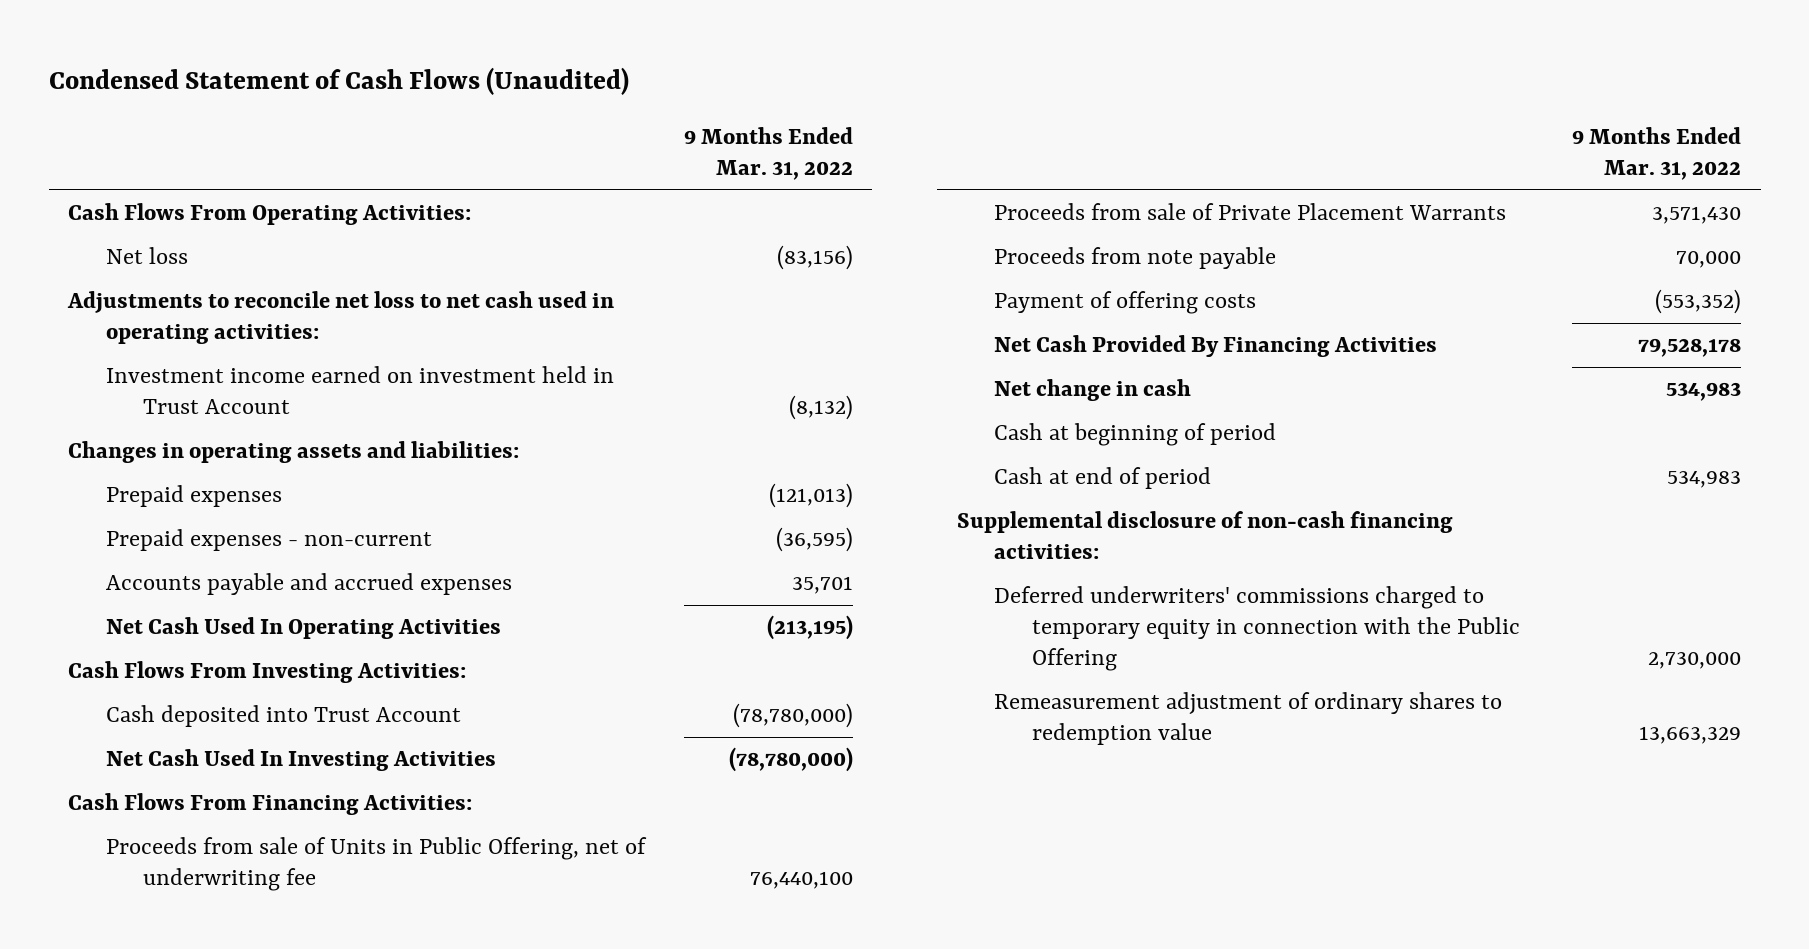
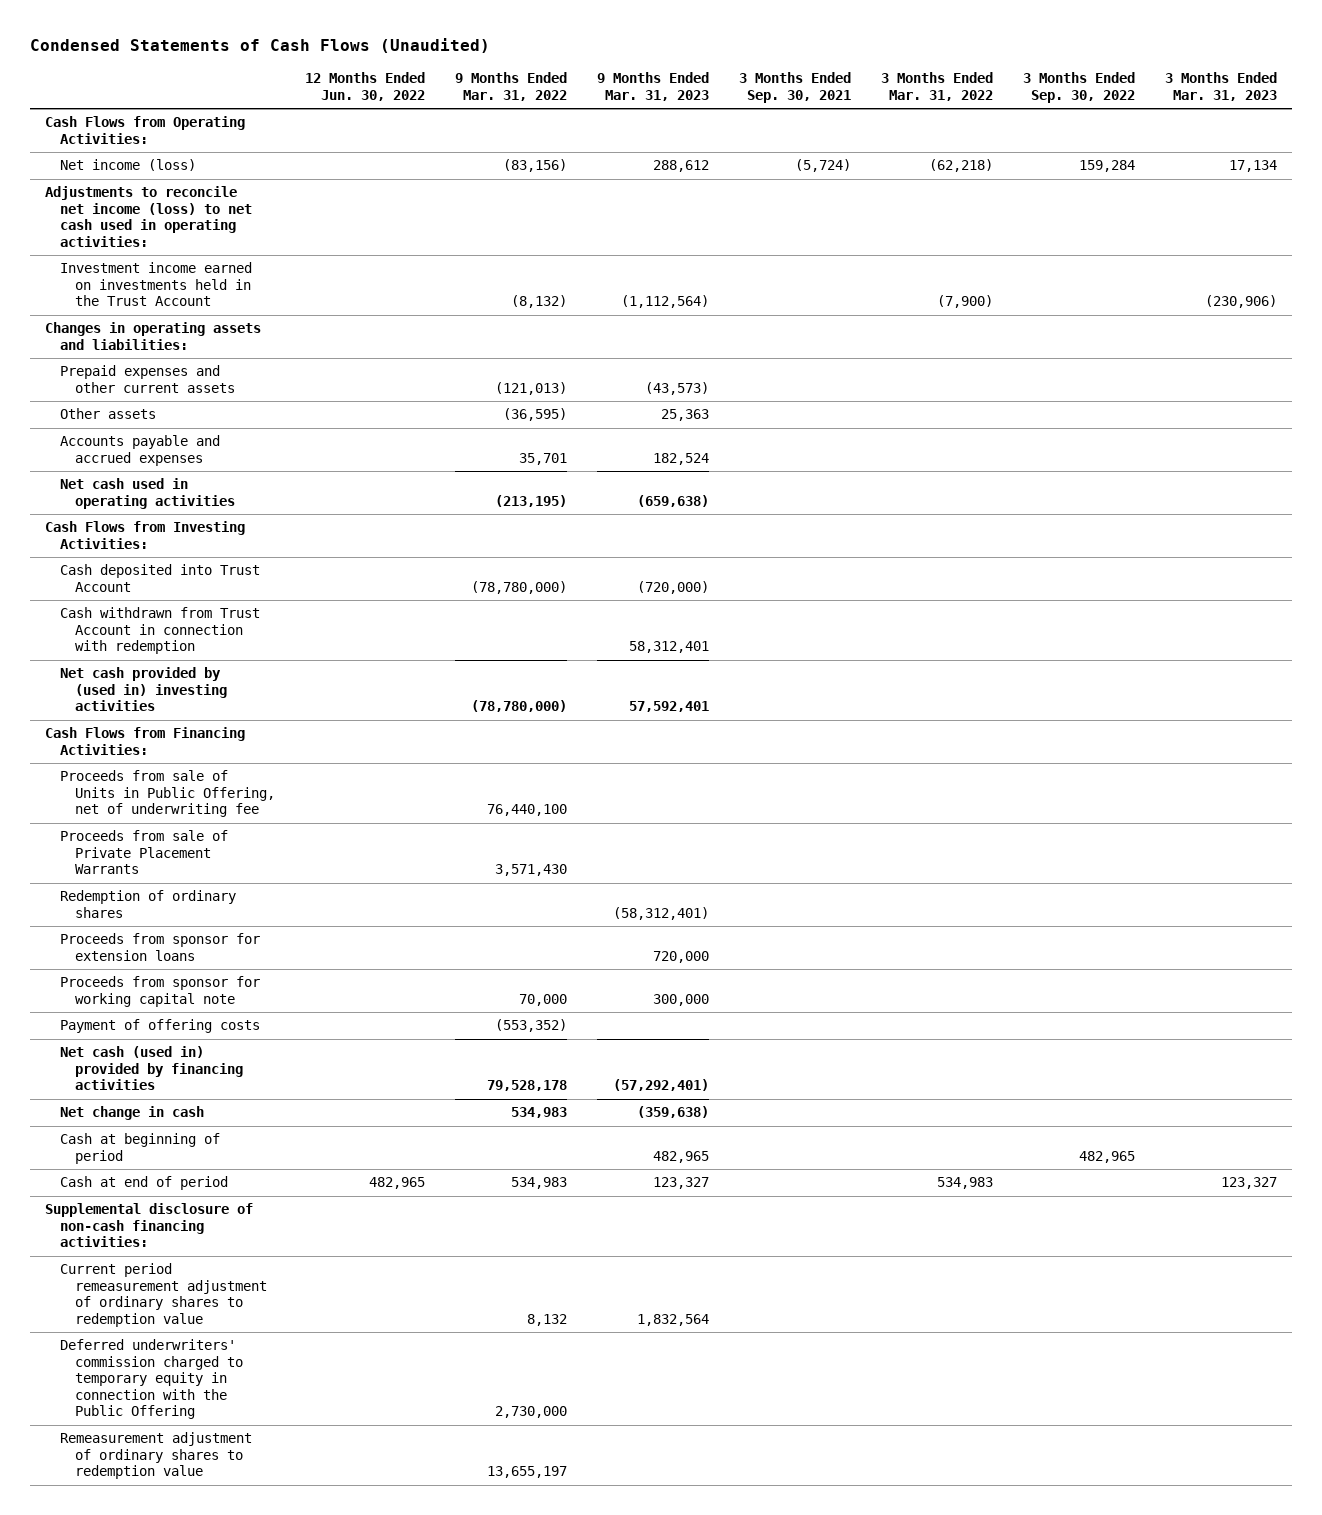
- Condensed Statement of Cash Flows (Unaudited)
+ Condensed Statements of Cash Flows (Unaudited)
- | 9 Months Ended Mar. 31, 2022
+ | 12 Months Ended Jun. 30, 2022 | 9 Months Ended Mar. 31, 2022 | 9 Months Ended Mar. 31, 2023 | 3 Months Ended Sep. 30, 2021 | 3 Months Ended Mar. 31, 2022 | 3 Months Ended Sep. 30, 2022 | 3 Months Ended Mar. 31, 2023
- Cash Flows From Operating Activities:
- Net loss | (83,156)
- Adjustments to reconcile net loss to net cash used in operating activities:
- Investment income earned on investment held in Trust Account | (8,132)
+ Cash Flows from Operating Activities:
+ Net income (loss) | | (83,156) | 288,612 | (5,724) | (62,218) | 159,284 | 17,134
+ Adjustments to reconcile net income (loss) to net cash used in operating activities:
+ Investment income earned on investments held in the Trust Account | | (8,132) | (1,112,564) | | (7,900) | | (230,906)
- Prepaid expenses | (121,013)
- Prepaid expenses - non-current | (36,595)
+ Prepaid expenses and other current assets | | (121,013) | (43,573) | | | |
+ Other assets | | (36,595) | 25,363 | | | |
- Net Cash Used In Operating Activities | (213,195)
- Cash Flows From Investing Activities:
+ Net cash used in operating activities | | (213,195) | (659,638) | | | |
+ Cash Flows from Investing Activities:
- Net Cash Used In Investing Activities | (78,780,000)
- Cash Flows From Financing Activities:
+ Cash withdrawn from Trust Account in connection with redemption | | | 58,312,401 | | | |
+ Net cash provided by (used in) investing activities | | (78,780,000) | 57,592,401 | | | |
+ Cash Flows from Financing Activities:
- Proceeds from note payable | 70,000
+ Redemption of ordinary shares | | | (58,312,401) | | | |
+ Proceeds from sponsor for extension loans | | | 720,000 | | | |
+ Proceeds from sponsor for working capital note | | 70,000 | 300,000 | | | |
- Net Cash Provided By Financing Activities | 79,528,178
+ Net cash (used in) provided by financing activities | | 79,528,178 | (57,292,401) | | | |
- Deferred underwriters' commissions charged to temporary equity in connection with the Public Offering | 2,730,000
- Remeasurement adjustment of ordinary shares to redemption value | 13,663,329
+ Current period remeasurement adjustment of ordinary shares to redemption value | | 8,132 | 1,832,564 | | | |
+ Deferred underwriters' commission charged to temporary equity in connection with the Public Offering | | 2,730,000 | | | | |
+ Remeasurement adjustment of ordinary shares to redemption value | | 13,655,197 | | | | |

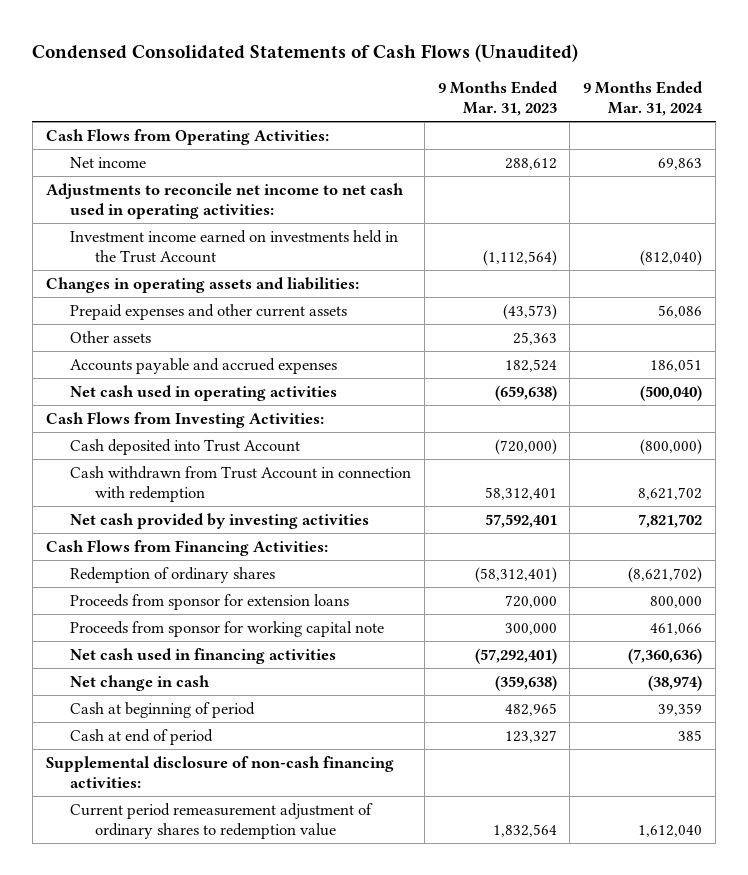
- Condensed Statements of Cash Flows (Unaudited)
+ Condensed Consolidated Statements of Cash Flows (Unaudited)
- | 12 Months Ended Jun. 30, 2022 | 9 Months Ended Mar. 31, 2022 | 9 Months Ended Mar. 31, 2023 | 3 Months Ended Sep. 30, 2021 | 3 Months Ended Mar. 31, 2022 | 3 Months Ended Sep. 30, 2022 | 3 Months Ended Mar. 31, 2023
+ | 9 Months Ended Mar. 31, 2023 | 9 Months Ended Mar. 31, 2024
- Net income (loss) | | (83,156) | 288,612 | (5,724) | (62,218) | 159,284 | 17,134
- Adjustments to reconcile net income (loss) to net cash used in operating activities:
+ Net income | 288,612 | 69,863
+ Adjustments to reconcile net income to net cash used in operating activities:
- Net cash provided by (used in) investing activities | | (78,780,000) | 57,592,401 | | | |
+ Net cash provided by investing activities | 57,592,401 | 7,821,702
- Proceeds from sale of Units in Public Offering, net of underwriting fee | | 76,440,100 | | | | |
- Proceeds from sale of Private Placement Warrants | | 3,571,430 | | | | |
- Payment of offering costs | | (553,352) | | | | |
- Net cash (used in) provided by financing activities | | 79,528,178 | (57,292,401) | | | |
+ Net cash used in financing activities | (57,292,401) | (7,360,636)
- Deferred underwriters' commission charged to temporary equity in connection with the Public Offering | | 2,730,000 | | | | |
- Remeasurement adjustment of ordinary shares to redemption value | | 13,655,197 | | | | |

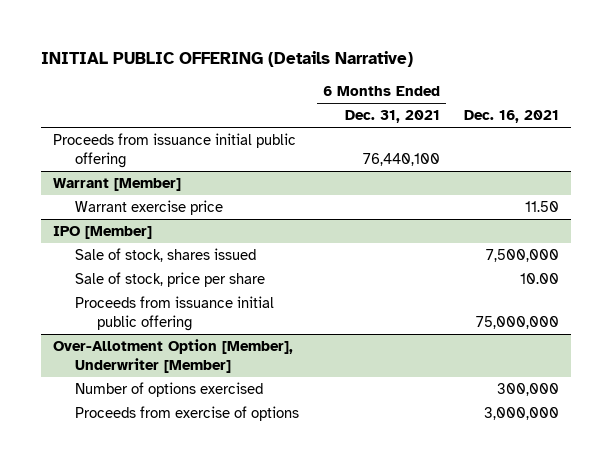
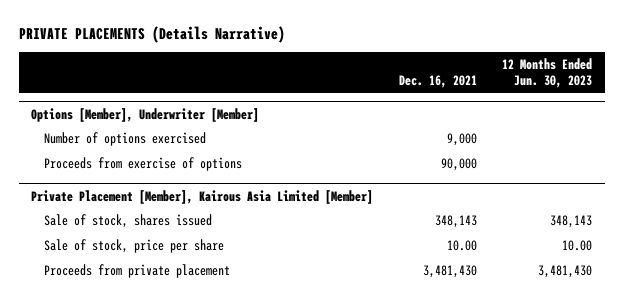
- INITIAL PUBLIC OFFERING (Details Narrative)
+ PRIVATE PLACEMENTS (Details Narrative)
- | 6 Months Ended Dec. 31, 2021 | Dec. 16, 2021
+ | Dec. 16, 2021 | 12 Months Ended Jun. 30, 2023
- Proceeds from issuance initial public offering | 76,440,100 |
- Warrant [Member]
- Warrant exercise price | | 11.50
- IPO [Member]
- Sale of stock, shares issued | | 7,500,000
+ Options [Member], Underwriter [Member]
+ Number of options exercised | 9,000 |
+ Proceeds from exercise of options | 90,000 |
+ Private Placement [Member], Kairous Asia Limited [Member]
+ Sale of stock, shares issued | 348,143 | 348,143
- Proceeds from issuance initial public offering | | 75,000,000
- Over-Allotment Option [Member], Underwriter [Member]
- Number of options exercised | | 300,000
- Proceeds from exercise of options | | 3,000,000
+ Proceeds from private placement | 3,481,430 | 3,481,430

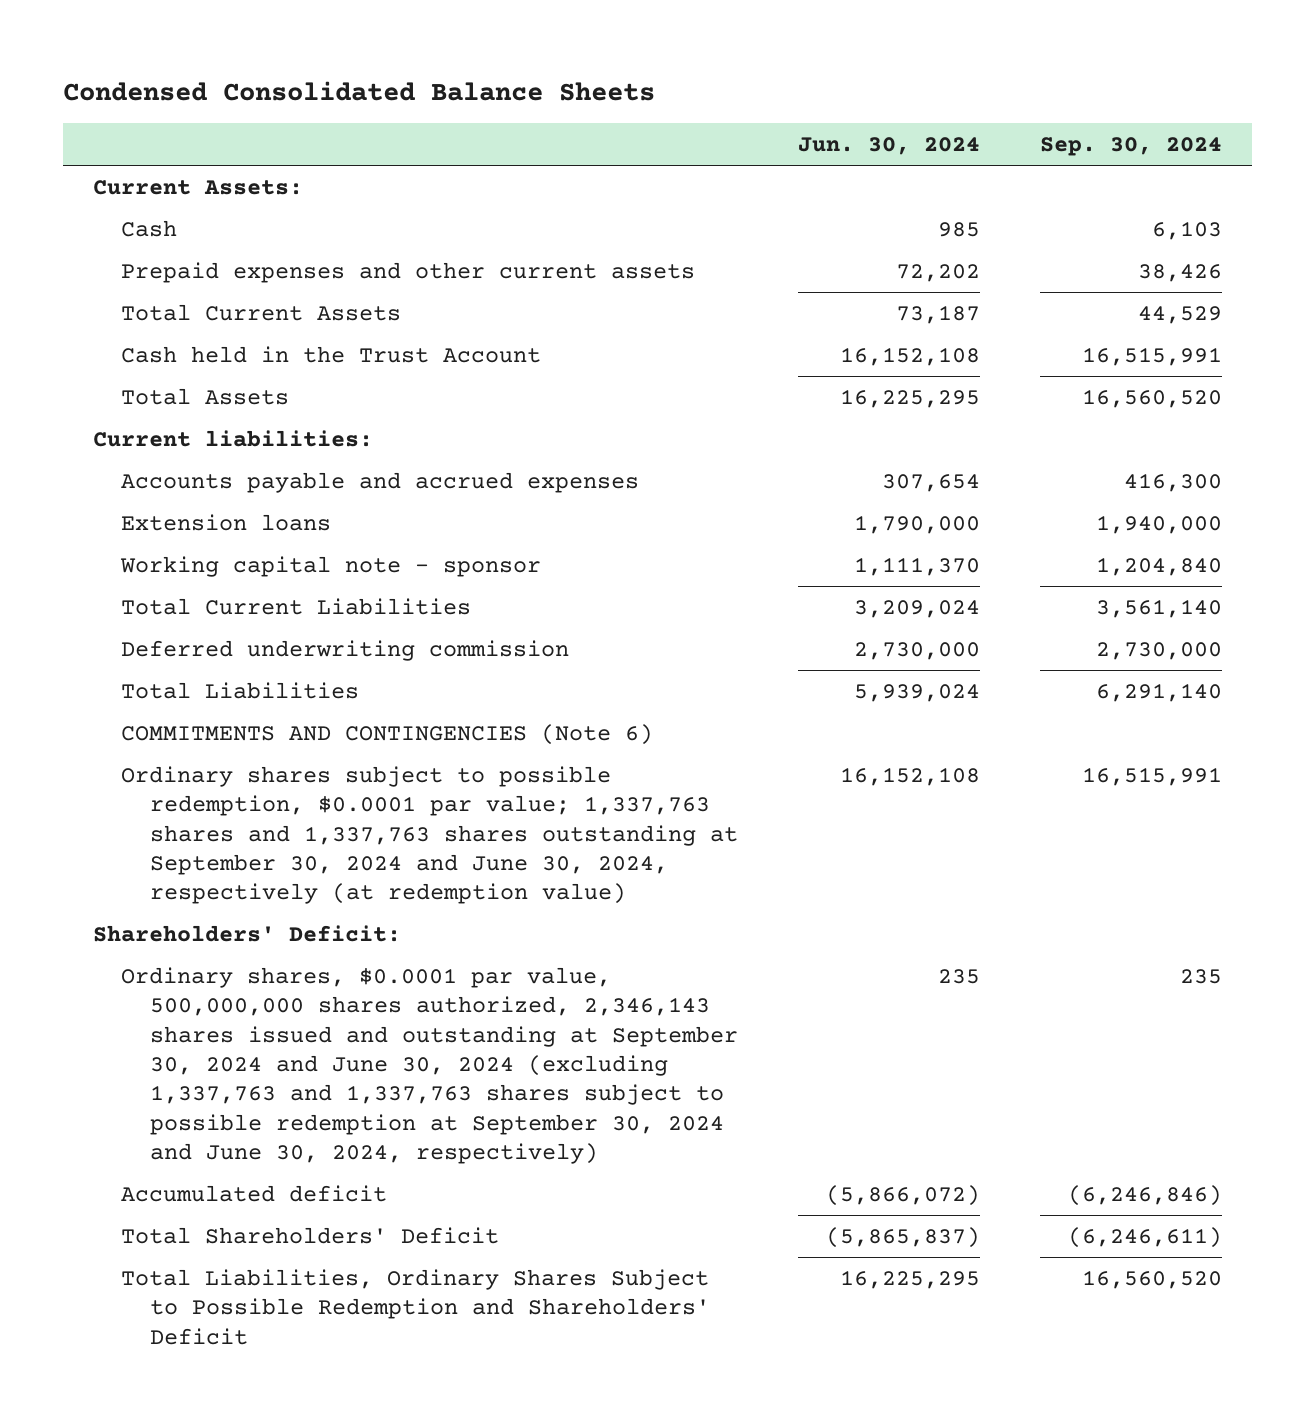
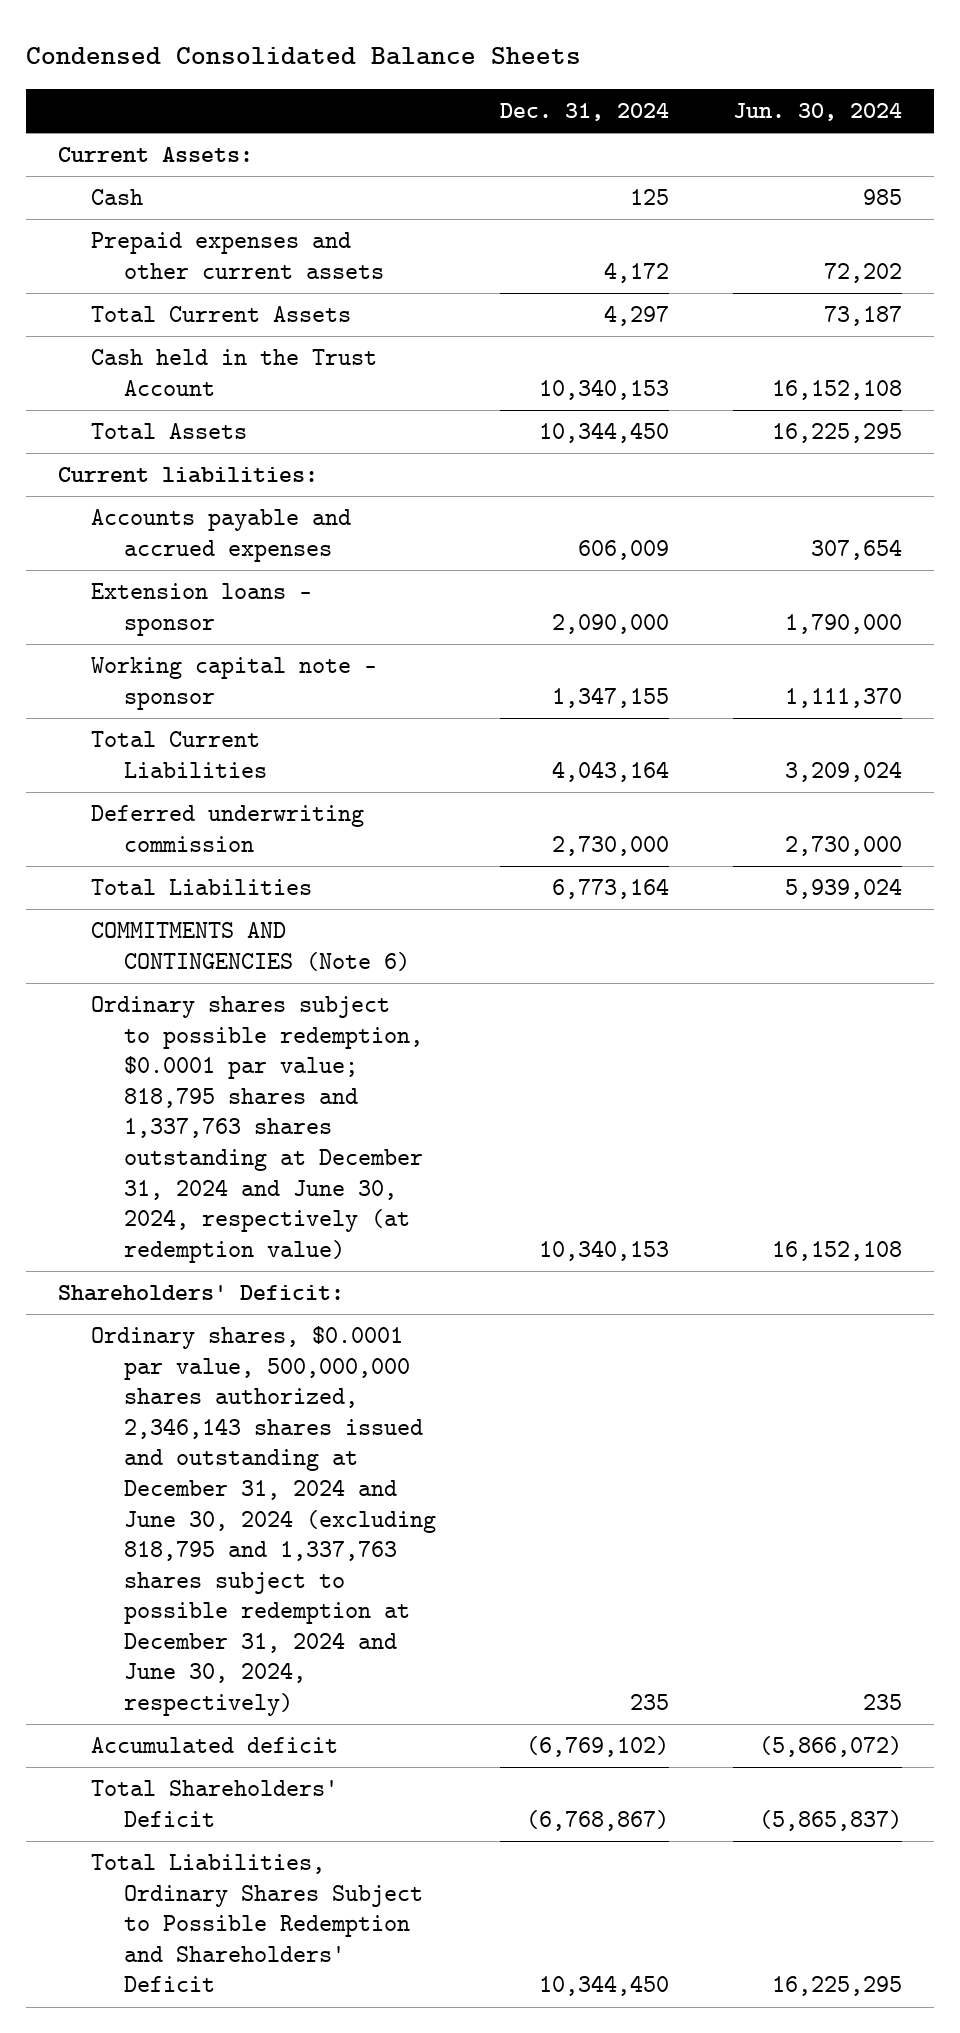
- | Jun. 30, 2024 | Sep. 30, 2024
+ | Dec. 31, 2024 | Jun. 30, 2024
- Extension loans | 1,790,000 | 1,940,000
+ Extension loans - sponsor | 2,090,000 | 1,790,000
- Ordinary shares subject to possible redemption, $0.0001 par value; 1,337,763 shares and 1,337,763 shares outstanding at September 30, 2024 and June 30, 2024, respectively (at redemption value) | 16,152,108 | 16,515,991
+ Ordinary shares subject to possible redemption, $0.0001 par value; 818,795 shares and 1,337,763 shares outstanding at December 31, 2024 and June 30, 2024, respectively (at redemption value) | 10,340,153 | 16,152,108
- Ordinary shares, $0.0001 par value, 500,000,000 shares authorized, 2,346,143 shares issued and outstanding at September 30, 2024 and June 30, 2024 (excluding 1,337,763 and 1,337,763 shares subject to possible redemption at September 30, 2024 and June 30, 2024, respectively) | 235 | 235
+ Ordinary shares, $0.0001 par value, 500,000,000 shares authorized, 2,346,143 shares issued and outstanding at December 31, 2024 and June 30, 2024 (excluding 818,795 and 1,337,763 shares subject to possible redemption at December 31, 2024 and June 30, 2024, respectively) | 235 | 235

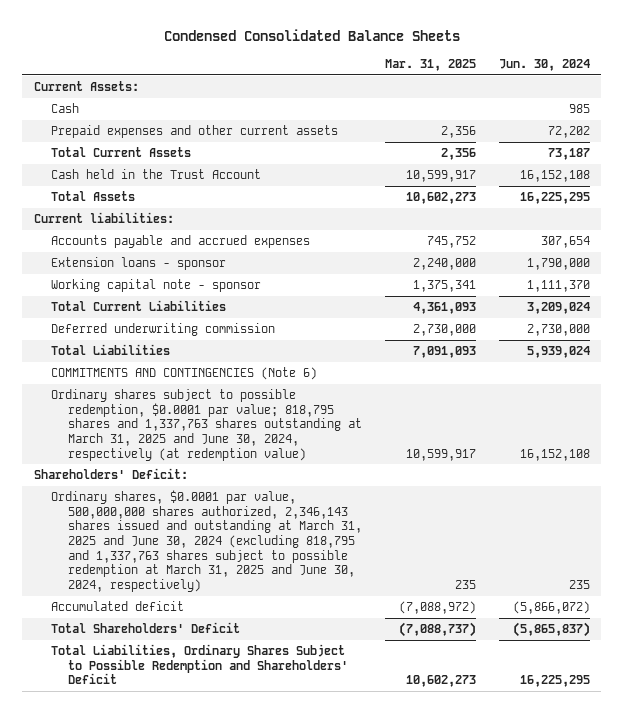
- | Dec. 31, 2024 | Jun. 30, 2024
+ | Mar. 31, 2025 | Jun. 30, 2024
- Ordinary shares subject to possible redemption, $0.0001 par value; 818,795 shares and 1,337,763 shares outstanding at December 31, 2024 and June 30, 2024, respectively (at redemption value) | 10,340,153 | 16,152,108
+ Ordinary shares subject to possible redemption, $0.0001 par value; 818,795 shares and 1,337,763 shares outstanding at March 31, 2025 and June 30, 2024, respectively (at redemption value) | 10,599,917 | 16,152,108
- Ordinary shares, $0.0001 par value, 500,000,000 shares authorized, 2,346,143 shares issued and outstanding at December 31, 2024 and June 30, 2024 (excluding 818,795 and 1,337,763 shares subject to possible redemption at December 31, 2024 and June 30, 2024, respectively) | 235 | 235
+ Ordinary shares, $0.0001 par value, 500,000,000 shares authorized, 2,346,143 shares issued and outstanding at March 31, 2025 and June 30, 2024 (excluding 818,795 and 1,337,763 shares subject to possible redemption at March 31, 2025 and June 30, 2024, respectively) | 235 | 235

